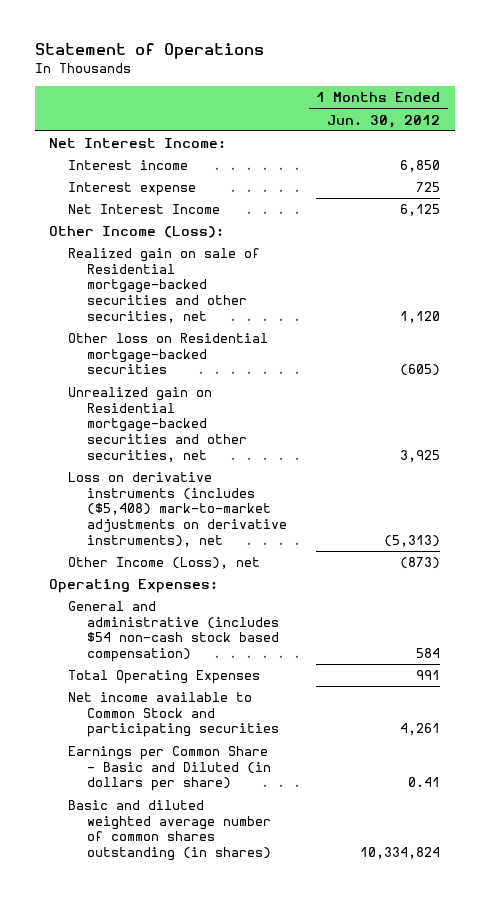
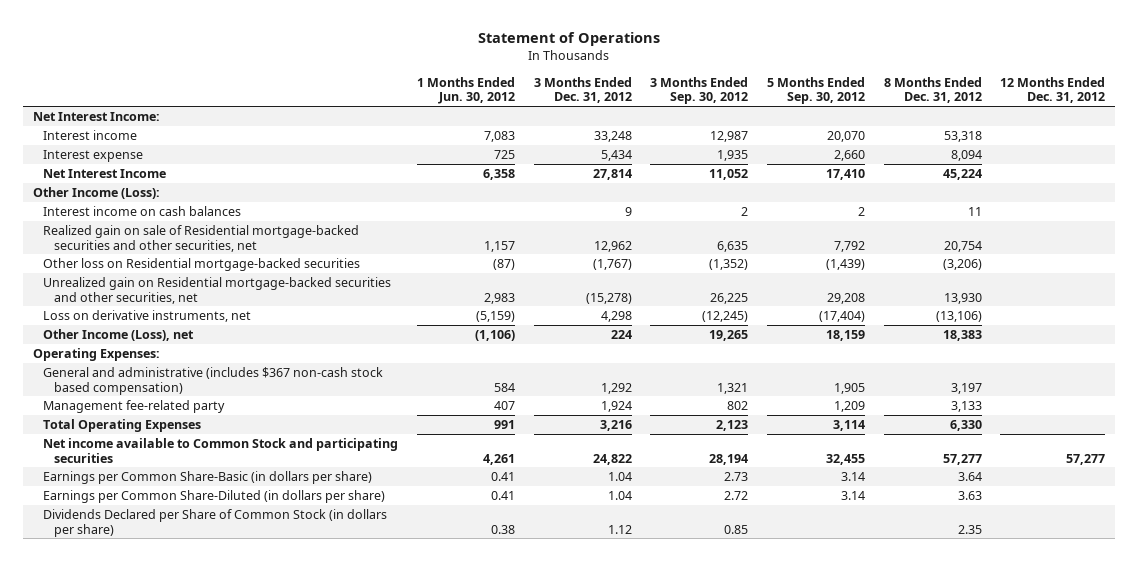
- | 1 Months Ended Jun. 30, 2012
+ | 1 Months Ended Jun. 30, 2012 | 3 Months Ended Dec. 31, 2012 | 3 Months Ended Sep. 30, 2012 | 5 Months Ended Sep. 30, 2012 | 8 Months Ended Dec. 31, 2012 | 12 Months Ended Dec. 31, 2012
- Interest income | 6,850
+ Interest income | 7,083 | 33,248 | 12,987 | 20,070 | 53,318 |
- Net Interest Income | 6,125
+ Net Interest Income | 6,358 | 27,814 | 11,052 | 17,410 | 45,224 |
- Realized gain on sale of Residential mortgage-backed securities and other securities, net | 1,120
- Other loss on Residential mortgage-backed securities | (605)
- Unrealized gain on Residential mortgage-backed securities and other securities, net | 3,925
- Loss on derivative instruments (includes ($5,408) mark-to-market adjustments on derivative instruments), net | (5,313)
- Other Income (Loss), net | (873)
+ Interest income on cash balances | | 9 | 2 | 2 | 11 |
+ Realized gain on sale of Residential mortgage-backed securities and other securities, net | 1,157 | 12,962 | 6,635 | 7,792 | 20,754 |
+ Other loss on Residential mortgage-backed securities | (87) | (1,767) | (1,352) | (1,439) | (3,206) |
+ Unrealized gain on Residential mortgage-backed securities and other securities, net | 2,983 | (15,278) | 26,225 | 29,208 | 13,930 |
+ Loss on derivative instruments, net | (5,159) | 4,298 | (12,245) | (17,404) | (13,106) |
+ Other Income (Loss), net | (1,106) | 224 | 19,265 | 18,159 | 18,383 |
- General and administrative (includes $54 non-cash stock based compensation) | 584
+ General and administrative (includes $367 non-cash stock based compensation) | 584 | 1,292 | 1,321 | 1,905 | 3,197 |
+ Management fee-related party | 407 | 1,924 | 802 | 1,209 | 3,133 |
- Earnings per Common Share - Basic and Diluted (in dollars per share) | 0.41
- Basic and diluted weighted average number of common shares outstanding (in shares) | 10,334,824
+ Earnings per Common Share-Basic (in dollars per share) | 0.41 | 1.04 | 2.73 | 3.14 | 3.64 |
+ Earnings per Common Share-Diluted (in dollars per share) | 0.41 | 1.04 | 2.72 | 3.14 | 3.63 |
+ Dividends Declared per Share of Common Stock (in dollars per share) | 0.38 | 1.12 | 0.85 | | 2.35 |

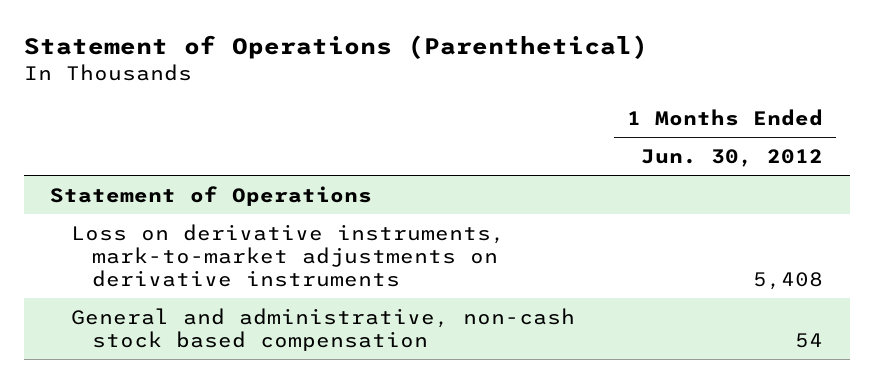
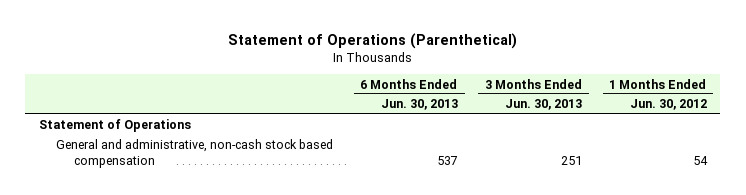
- | 1 Months Ended Jun. 30, 2012
+ | 6 Months Ended Jun. 30, 2013 | 3 Months Ended Jun. 30, 2013 | 1 Months Ended Jun. 30, 2012
- Loss on derivative instruments, mark-to-market adjustments on derivative instruments | 5,408

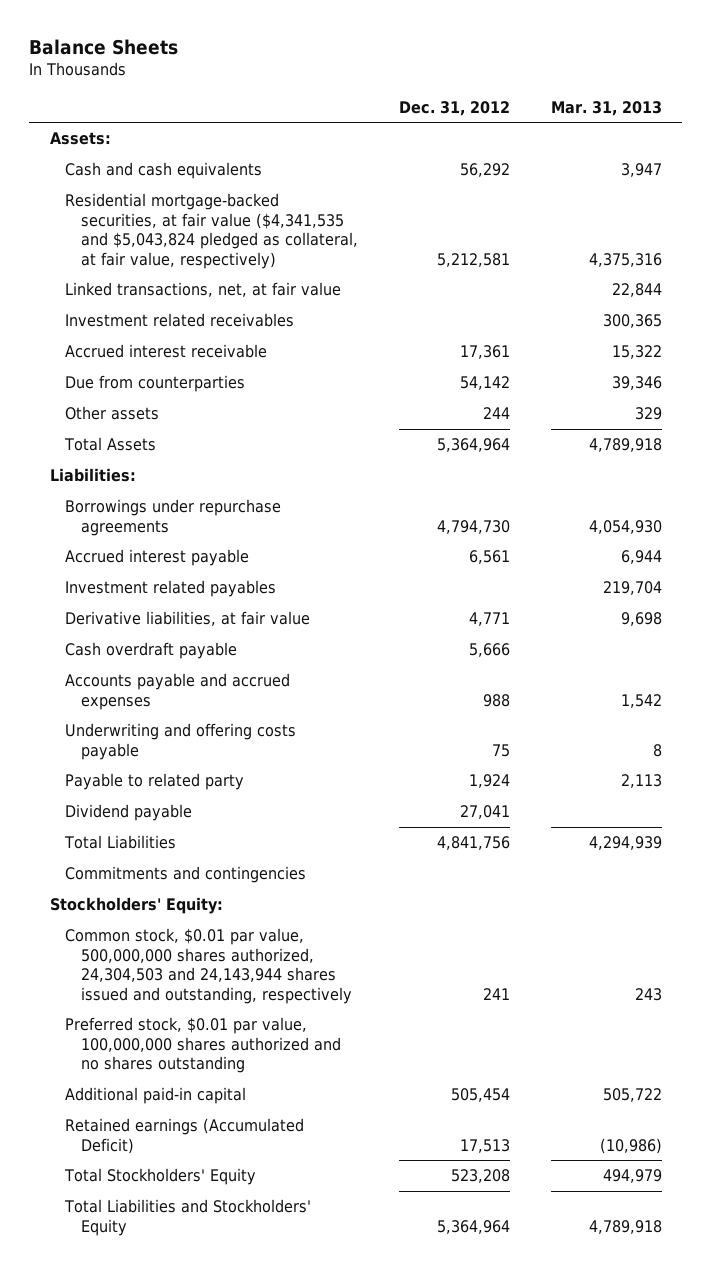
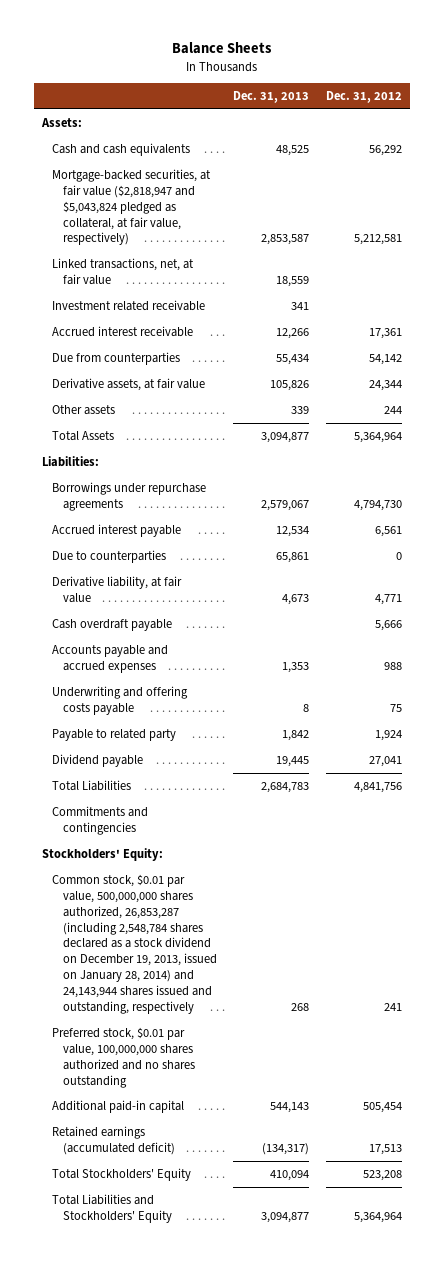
- | Dec. 31, 2012 | Mar. 31, 2013
+ | Dec. 31, 2013 | Dec. 31, 2012
- Residential mortgage-backed securities, at fair value ($4,341,535 and $5,043,824 pledged as collateral, at fair value, respectively) | 5,212,581 | 4,375,316
+ Mortgage-backed securities, at fair value ($2,818,947 and $5,043,824 pledged as collateral, at fair value, respectively) | 2,853,587 | 5,212,581
- Investment related receivables | | 300,365
+ Investment related receivable | 341 |
+ Derivative assets, at fair value | 105,826 | 24,344
- Investment related payables | | 219,704
- Derivative liabilities, at fair value | 4,771 | 9,698
+ Due to counterparties | 65,861 | 0
+ Derivative liability, at fair value | 4,673 | 4,771
- Common stock, $0.01 par value, 500,000,000 shares authorized, 24,304,503 and 24,143,944 shares issued and outstanding, respectively | 241 | 243
+ Common stock, $0.01 par value, 500,000,000 shares authorized, 26,853,287 (including 2,548,784 shares declared as a stock dividend on December 19, 2013, issued on January 28, 2014) and 24,143,944 shares issued and outstanding, respectively | 268 | 241
- Retained earnings (Accumulated Deficit) | 17,513 | (10,986)
+ Retained earnings (accumulated deficit) | (134,317) | 17,513

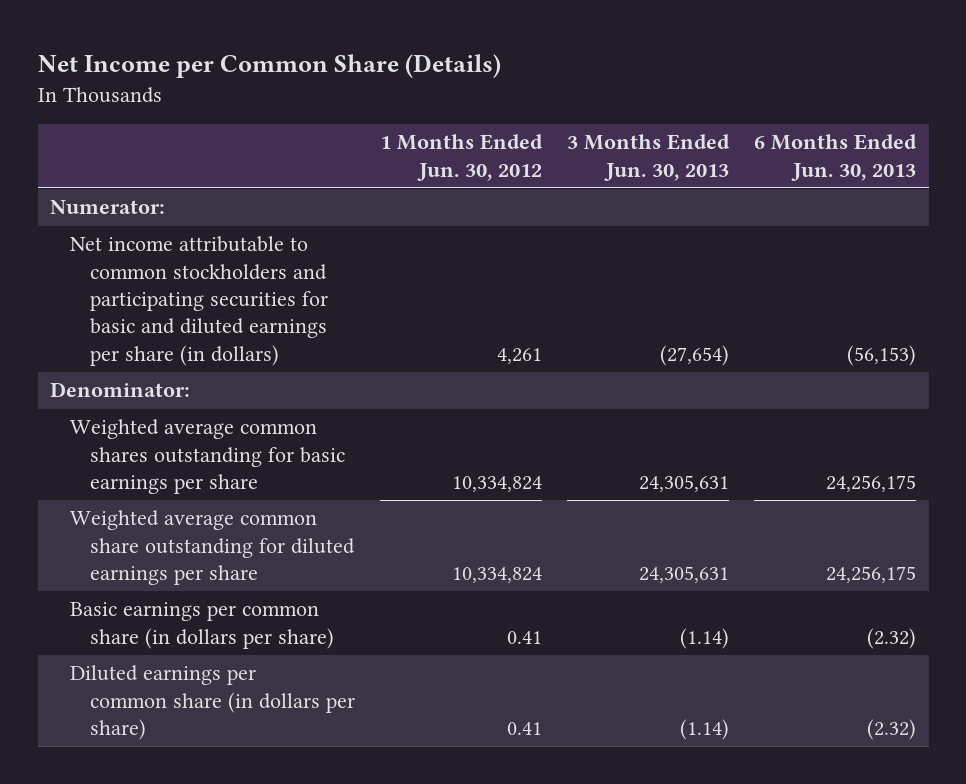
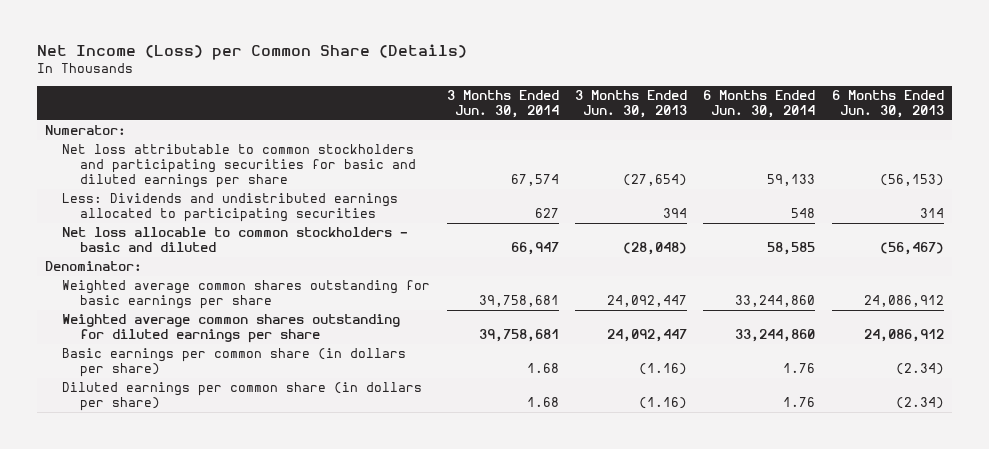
- Net Income per Common Share (Details)
+ Net Income (Loss) per Common Share (Details)
- | 1 Months Ended Jun. 30, 2012 | 3 Months Ended Jun. 30, 2013 | 6 Months Ended Jun. 30, 2013
+ | 3 Months Ended Jun. 30, 2014 | 3 Months Ended Jun. 30, 2013 | 6 Months Ended Jun. 30, 2014 | 6 Months Ended Jun. 30, 2013
- Net income attributable to common stockholders and participating securities for basic and diluted earnings per share (in dollars) | 4,261 | (27,654) | (56,153)
+ Net loss attributable to common stockholders and participating securities for basic and diluted earnings per share | 67,574 | (27,654) | 59,133 | (56,153)
+ Less: Dividends and undistributed earnings allocated to participating securities | 627 | 394 | 548 | 314
+ Net loss allocable to common stockholders - basic and diluted | 66,947 | (28,048) | 58,585 | (56,467)
- Weighted average common shares outstanding for basic earnings per share | 10,334,824 | 24,305,631 | 24,256,175
- Weighted average common share outstanding for diluted earnings per share | 10,334,824 | 24,305,631 | 24,256,175
- Basic earnings per common share (in dollars per share) | 0.41 | (1.14) | (2.32)
- Diluted earnings per common share (in dollars per share) | 0.41 | (1.14) | (2.32)
+ Weighted average common shares outstanding for basic earnings per share | 39,758,681 | 24,092,447 | 33,244,860 | 24,086,912
+ Weighted average common shares outstanding for diluted earnings per share | 39,758,681 | 24,092,447 | 33,244,860 | 24,086,912
+ Basic earnings per common share (in dollars per share) | 1.68 | (1.16) | 1.76 | (2.34)
+ Diluted earnings per common share (in dollars per share) | 1.68 | (1.16) | 1.76 | (2.34)

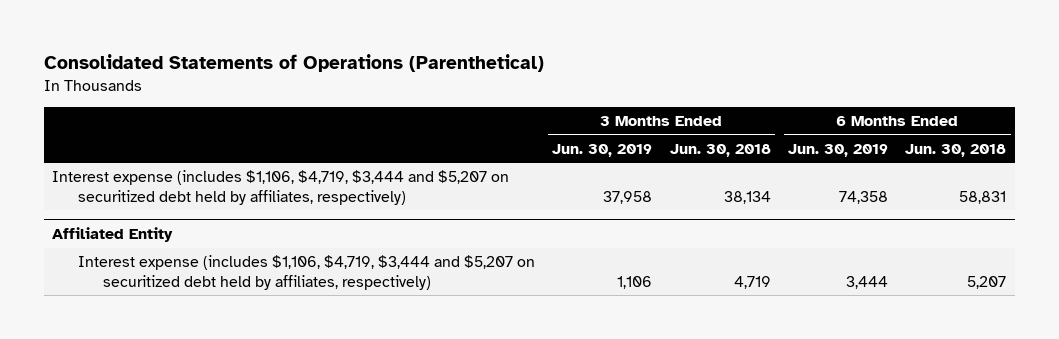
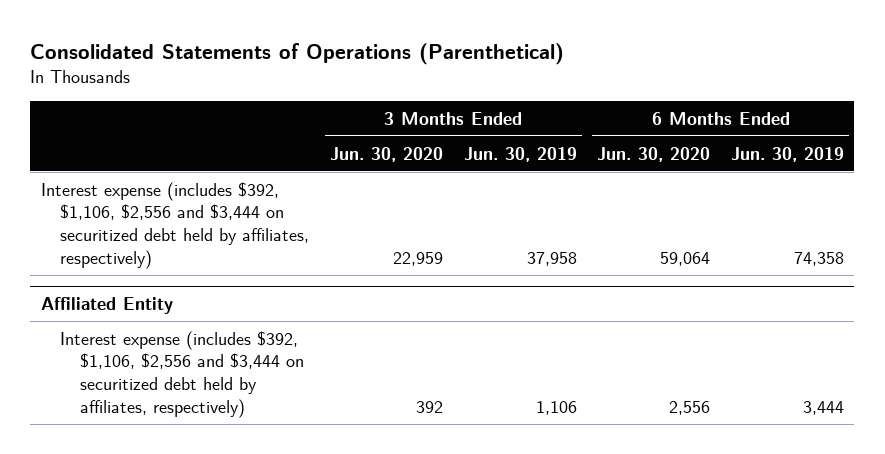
- | 3 Months Ended Jun. 30, 2019 | 3 Months Ended Jun. 30, 2018 | 6 Months Ended Jun. 30, 2019 | 6 Months Ended Jun. 30, 2018
+ | 3 Months Ended Jun. 30, 2020 | 3 Months Ended Jun. 30, 2019 | 6 Months Ended Jun. 30, 2020 | 6 Months Ended Jun. 30, 2019
- Interest expense (includes $1,106, $4,719, $3,444 and $5,207 on securitized debt held by affiliates, respectively) | 37,958 | 38,134 | 74,358 | 58,831
+ Interest expense (includes $392, $1,106, $2,556 and $3,444 on securitized debt held by affiliates, respectively) | 22,959 | 37,958 | 59,064 | 74,358
@ Affiliated Entity
- Interest expense (includes $1,106, $4,719, $3,444 and $5,207 on securitized debt held by affiliates, respectively) | 1,106 | 4,719 | 3,444 | 5,207
+ Interest expense (includes $392, $1,106, $2,556 and $3,444 on securitized debt held by affiliates, respectively) | 392 | 1,106 | 2,556 | 3,444

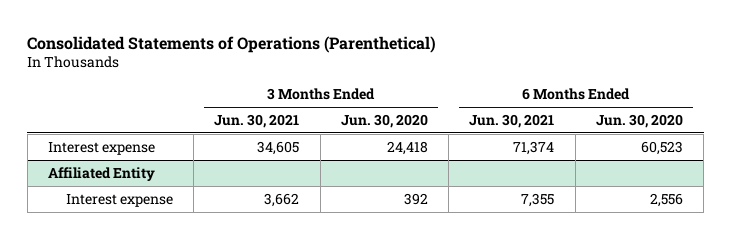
- | 3 Months Ended Jun. 30, 2020 | 3 Months Ended Jun. 30, 2019 | 6 Months Ended Jun. 30, 2020 | 6 Months Ended Jun. 30, 2019
+ | 3 Months Ended Jun. 30, 2021 | 3 Months Ended Jun. 30, 2020 | 6 Months Ended Jun. 30, 2021 | 6 Months Ended Jun. 30, 2020
- Interest expense (includes $392, $1,106, $2,556 and $3,444 on securitized debt held by affiliates, respectively) | 22,959 | 37,958 | 59,064 | 74,358
+ Interest expense | 34,605 | 24,418 | 71,374 | 60,523
@ Affiliated Entity
- Interest expense (includes $392, $1,106, $2,556 and $3,444 on securitized debt held by affiliates, respectively) | 392 | 1,106 | 2,556 | 3,444
+ Interest expense | 3,662 | 392 | 7,355 | 2,556

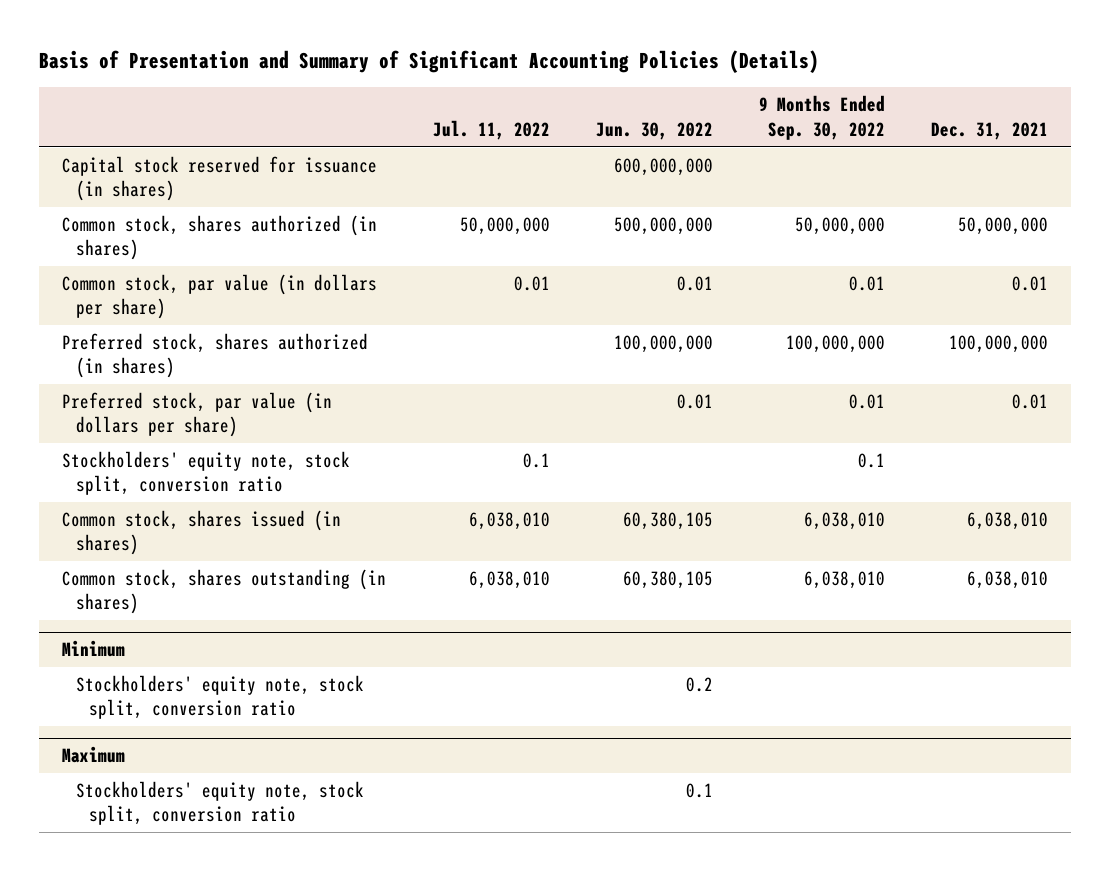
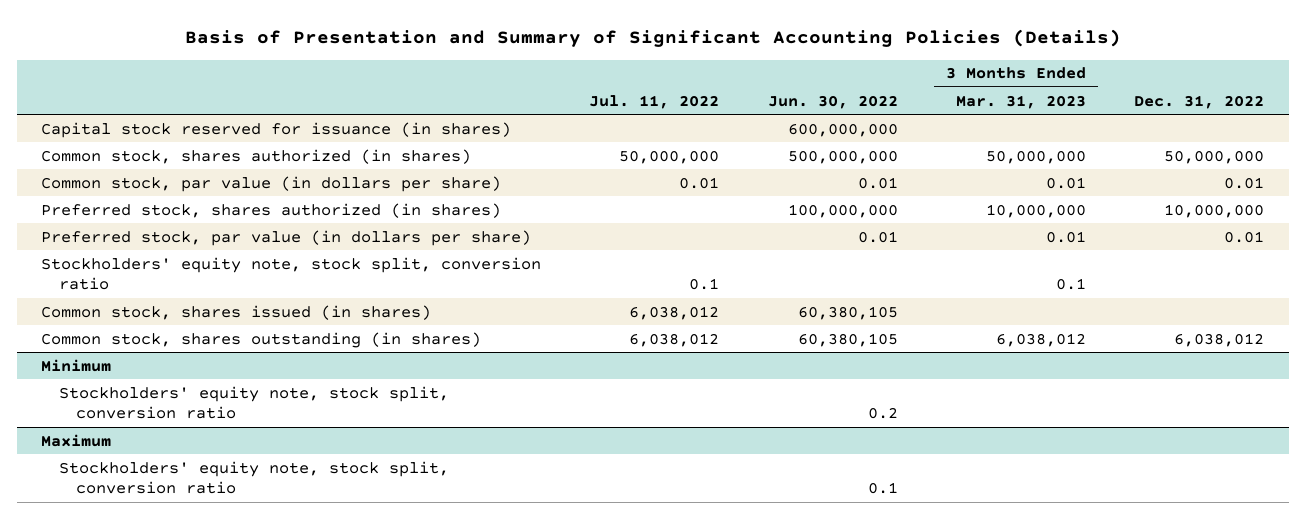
- | Jul. 11, 2022 | Jun. 30, 2022 | 9 Months Ended Sep. 30, 2022 | Dec. 31, 2021
+ | Jul. 11, 2022 | Jun. 30, 2022 | 3 Months Ended Mar. 31, 2023 | Dec. 31, 2022
- Common stock, shares issued (in shares) | 6,038,010 | 60,380,105 | 6,038,010 | 6,038,010
- Common stock, shares outstanding (in shares) | 6,038,010 | 60,380,105 | 6,038,010 | 6,038,010
+ Common stock, shares issued (in shares) | 6,038,012 | 60,380,105 | |
+ Common stock, shares outstanding (in shares) | 6,038,012 | 60,380,105 | 6,038,012 | 6,038,012

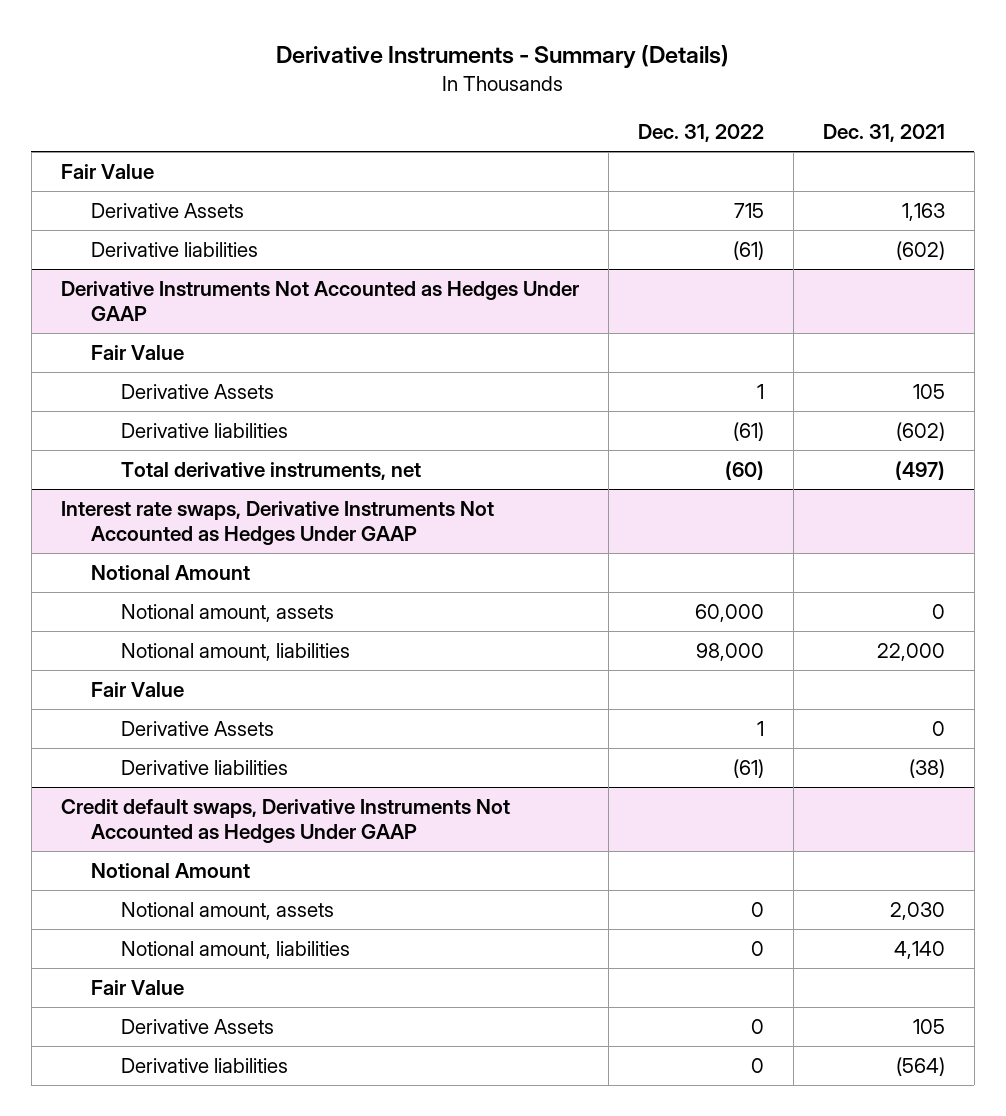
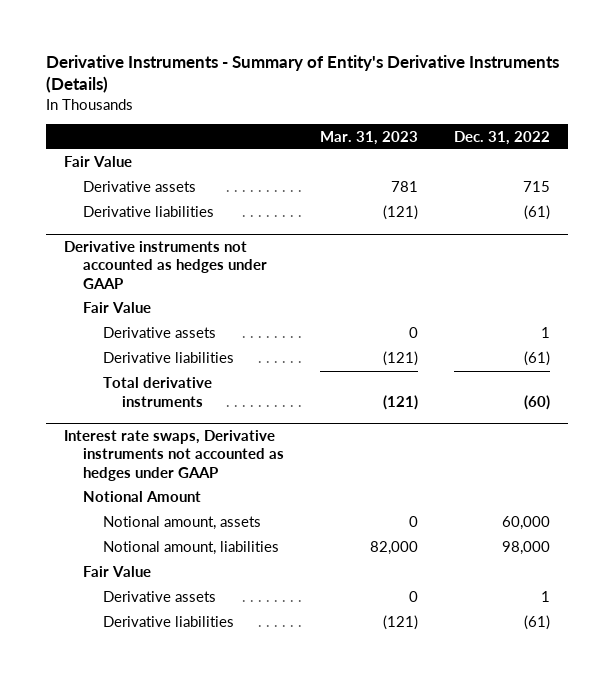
- Derivative Instruments - Summary (Details)
+ Derivative Instruments - Summary of Entity's Derivative Instruments (Details)
- | Dec. 31, 2022 | Dec. 31, 2021
+ | Mar. 31, 2023 | Dec. 31, 2022
- Derivative Assets | 715 | 1,163
+ Derivative assets | 781 | 715
- Derivative Instruments Not Accounted as Hedges Under GAAP
+ Derivative instruments not accounted as hedges under GAAP
- Derivative Assets | 1 | 105
+ Derivative assets | 0 | 1
- Total derivative instruments, net | (60) | (497)
- Interest rate swaps, Derivative Instruments Not Accounted as Hedges Under GAAP
+ Total derivative instruments | (121) | (60)
+ Interest rate swaps, Derivative instruments not accounted as hedges under GAAP
- Derivative Assets | 1 | 0
+ Derivative assets | 0 | 1
- Credit default swaps, Derivative Instruments Not Accounted as Hedges Under GAAP
- Notional Amount
- Notional amount, assets | 0 | 2,030
- Notional amount, liabilities | 0 | 4,140
- Fair Value
- Derivative Assets | 0 | 105
- Derivative liabilities | 0 | (564)

